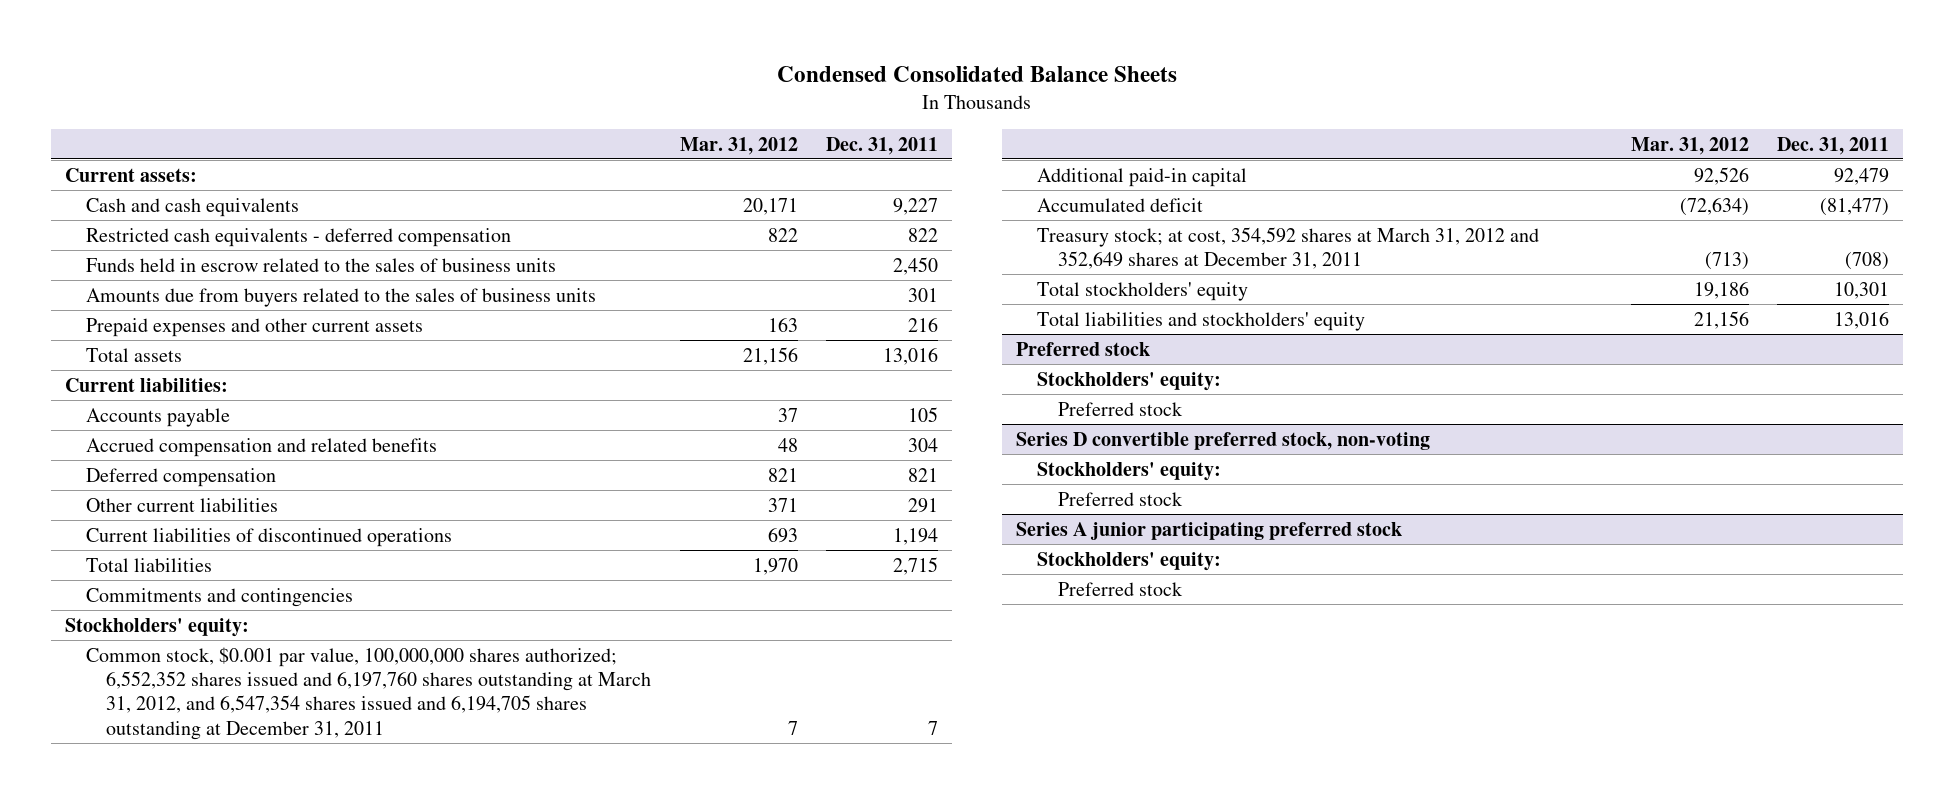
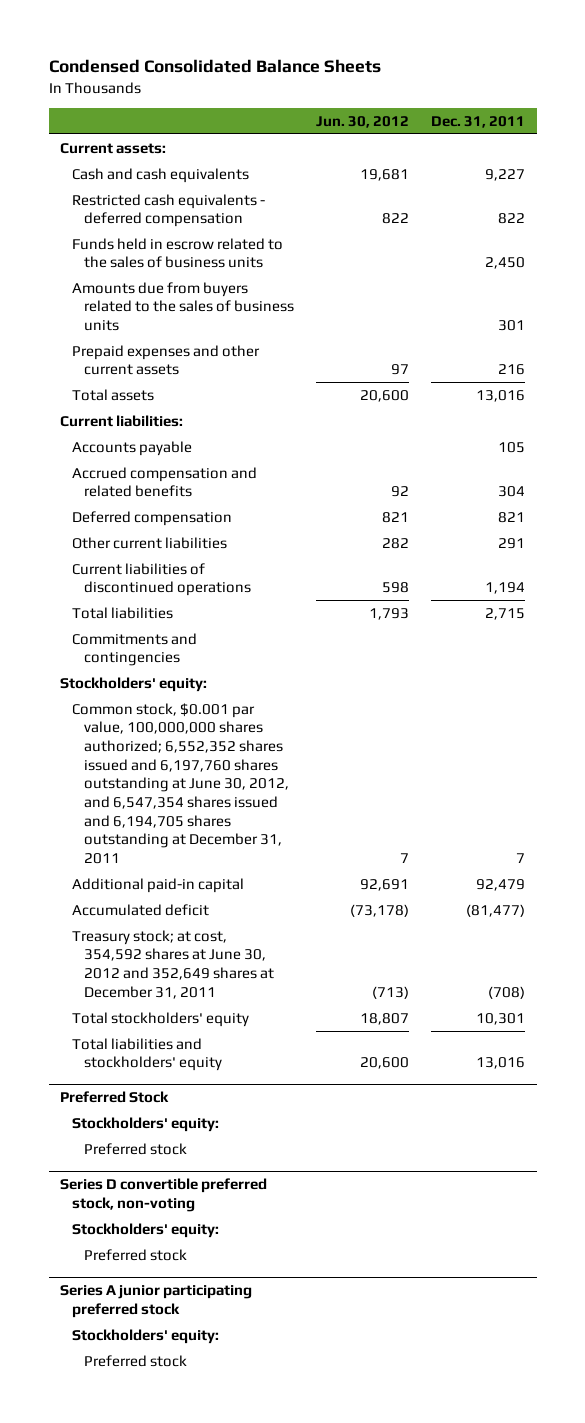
- | Mar. 31, 2012 | Dec. 31, 2011
+ | Jun. 30, 2012 | Dec. 31, 2011
- Common stock, $0.001 par value, 100,000,000 shares authorized; 6,552,352 shares issued and 6,197,760 shares outstanding at March 31, 2012, and 6,547,354 shares issued and 6,194,705 shares outstanding at December 31, 2011 | 7 | 7
+ Common stock, $0.001 par value, 100,000,000 shares authorized; 6,552,352 shares issued and 6,197,760 shares outstanding at June 30, 2012, and 6,547,354 shares issued and 6,194,705 shares outstanding at December 31, 2011 | 7 | 7
- Treasury stock; at cost, 354,592 shares at March 31, 2012 and 352,649 shares at December 31, 2011 | (713) | (708)
+ Treasury stock; at cost, 354,592 shares at June 30, 2012 and 352,649 shares at December 31, 2011 | (713) | (708)
- Preferred stock
+ Preferred Stock

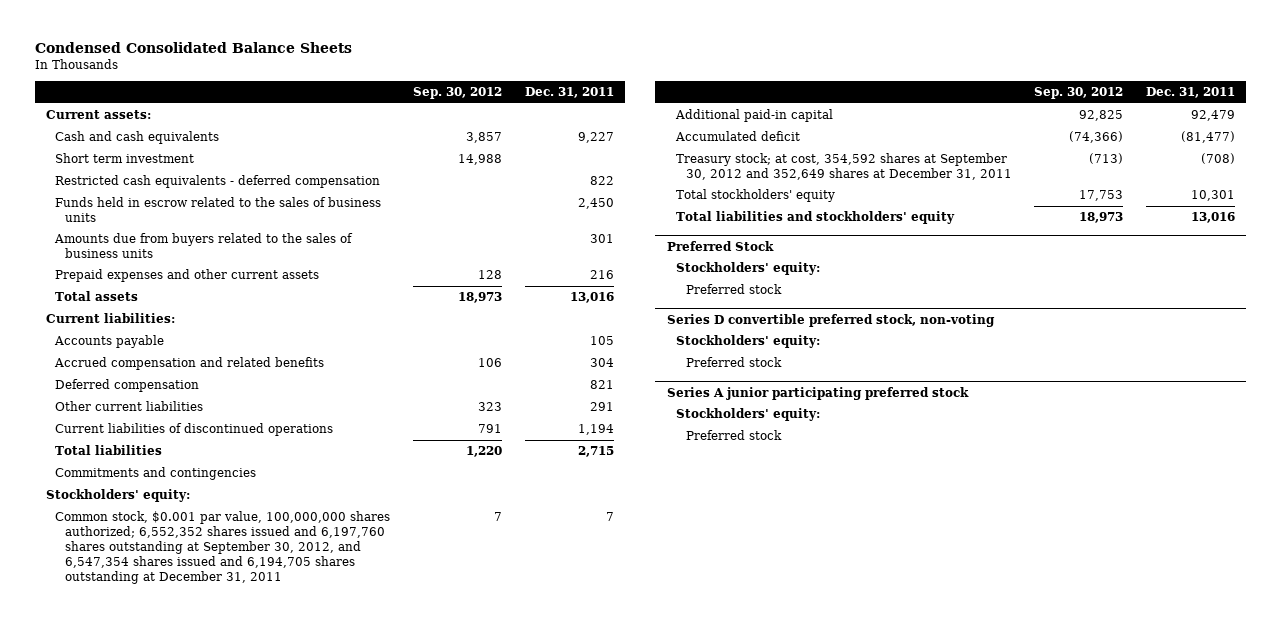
- | Jun. 30, 2012 | Dec. 31, 2011
+ | Sep. 30, 2012 | Dec. 31, 2011
+ Short term investment | 14,988 |
- Common stock, $0.001 par value, 100,000,000 shares authorized; 6,552,352 shares issued and 6,197,760 shares outstanding at June 30, 2012, and 6,547,354 shares issued and 6,194,705 shares outstanding at December 31, 2011 | 7 | 7
+ Common stock, $0.001 par value, 100,000,000 shares authorized; 6,552,352 shares issued and 6,197,760 shares outstanding at September 30, 2012, and 6,547,354 shares issued and 6,194,705 shares outstanding at December 31, 2011 | 7 | 7
- Treasury stock; at cost, 354,592 shares at June 30, 2012 and 352,649 shares at December 31, 2011 | (713) | (708)
+ Treasury stock; at cost, 354,592 shares at September 30, 2012 and 352,649 shares at December 31, 2011 | (713) | (708)

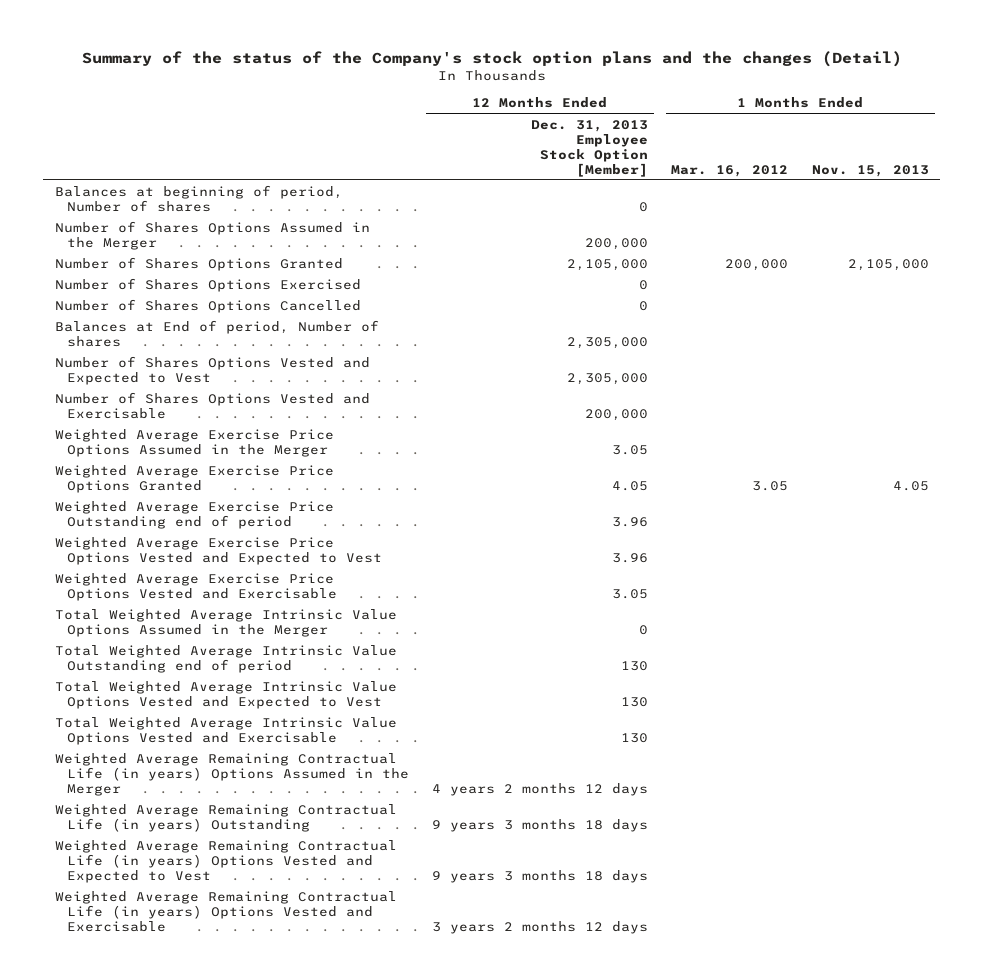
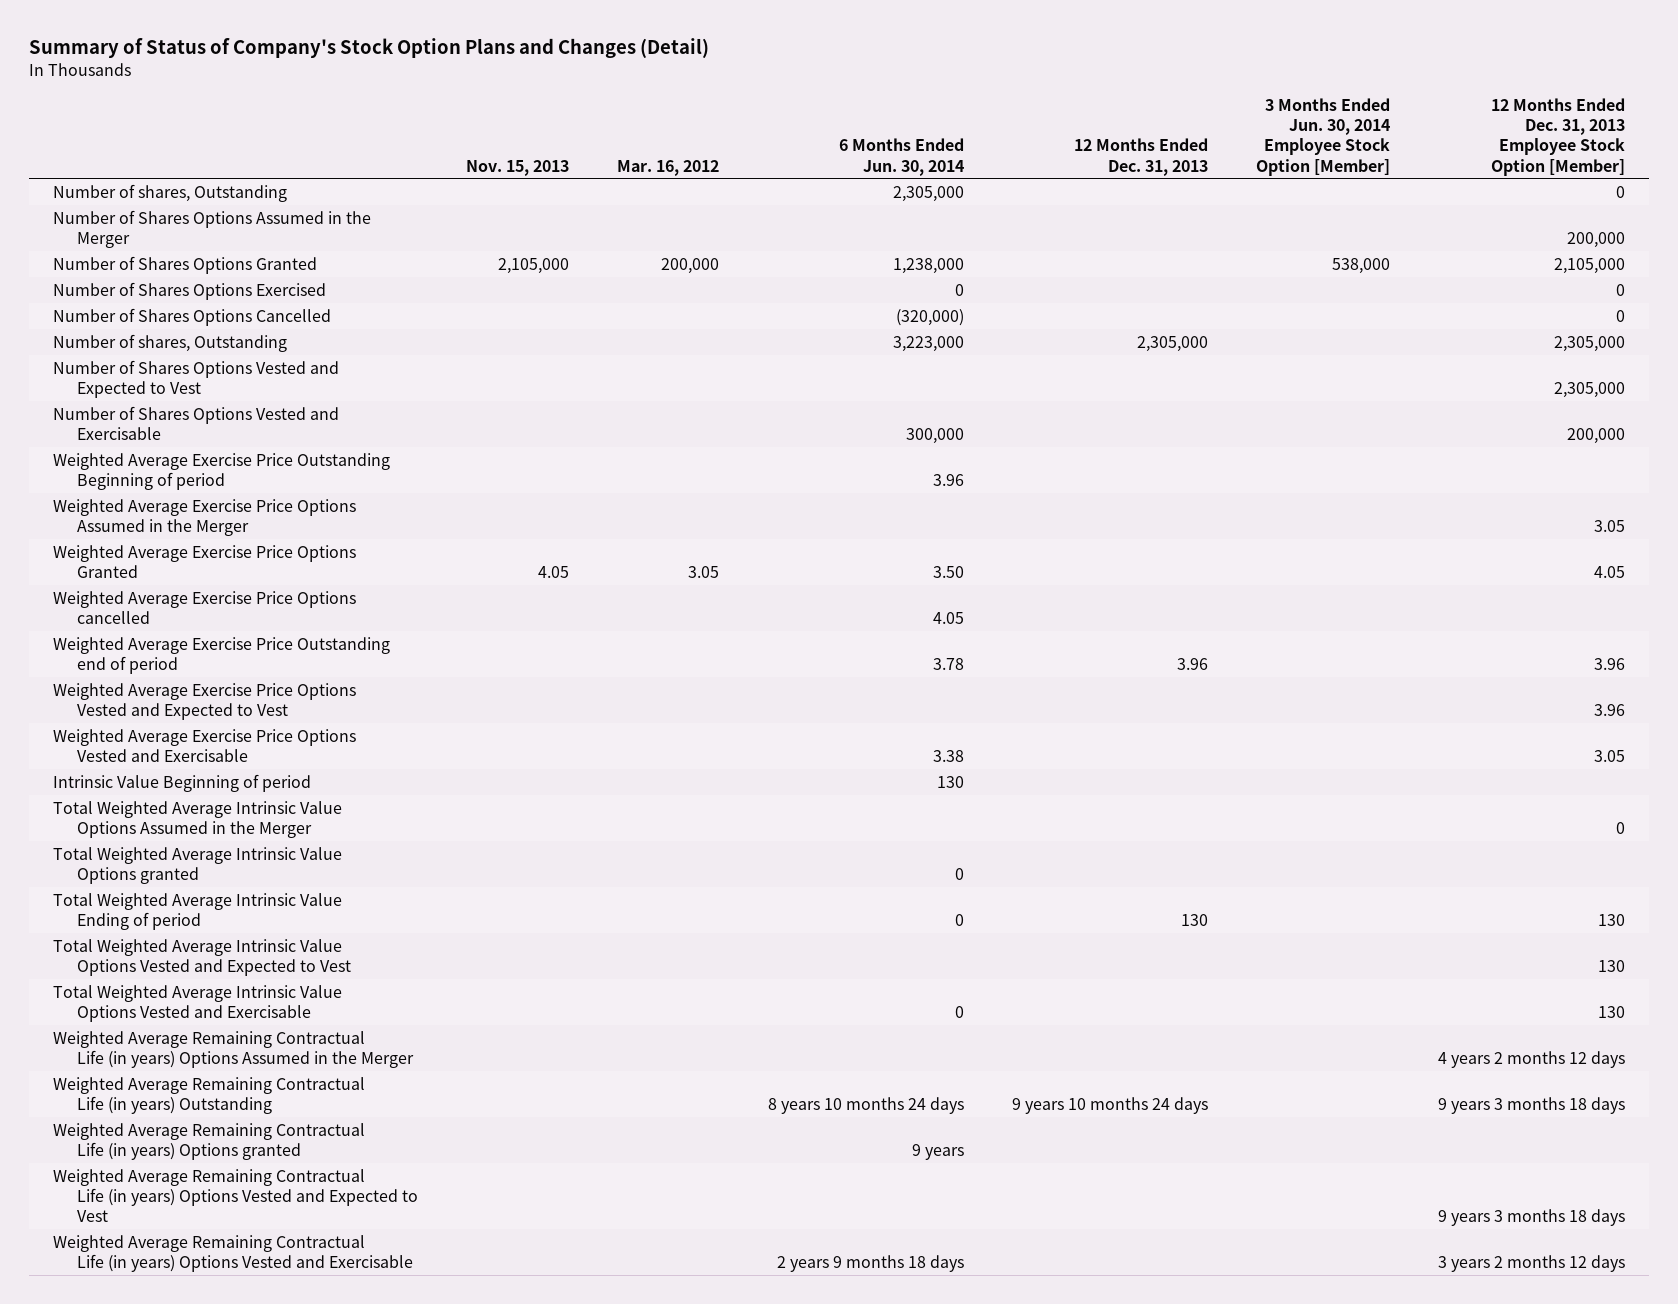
- Summary of the status of the Company's stock option plans and the changes (Detail)
+ Summary of Status of Company's Stock Option Plans and Changes (Detail)
- | 12 Months Ended Dec. 31, 2013 Employee Stock Option [Member] | 1 Months Ended Mar. 16, 2012 | 1 Months Ended Nov. 15, 2013
+ | Nov. 15, 2013 | Mar. 16, 2012 | 6 Months Ended Jun. 30, 2014 | 12 Months Ended Dec. 31, 2013 | 3 Months Ended Jun. 30, 2014 Employee Stock Option [Member] | 12 Months Ended Dec. 31, 2013 Employee Stock Option [Member]
- Balances at beginning of period, Number of shares | 0 | |
+ Number of shares, Outstanding | | | 2,305,000 | | | 0
- Balances at End of period, Number of shares | 2,305,000 | |
+ Number of shares, Outstanding | | | 3,223,000 | 2,305,000 | | 2,305,000
+ Weighted Average Exercise Price Outstanding Beginning of period | | | 3.96 | | |
+ Weighted Average Exercise Price Options cancelled | | | 4.05 | | |
+ Intrinsic Value Beginning of period | | | 130 | | |
- Total Weighted Average Intrinsic Value Outstanding end of period | 130 | |
+ Total Weighted Average Intrinsic Value Options granted | | | 0 | | |
+ Total Weighted Average Intrinsic Value Ending of period | | | 0 | 130 | | 130
+ Weighted Average Remaining Contractual Life (in years) Options granted | | | 9 years | | |

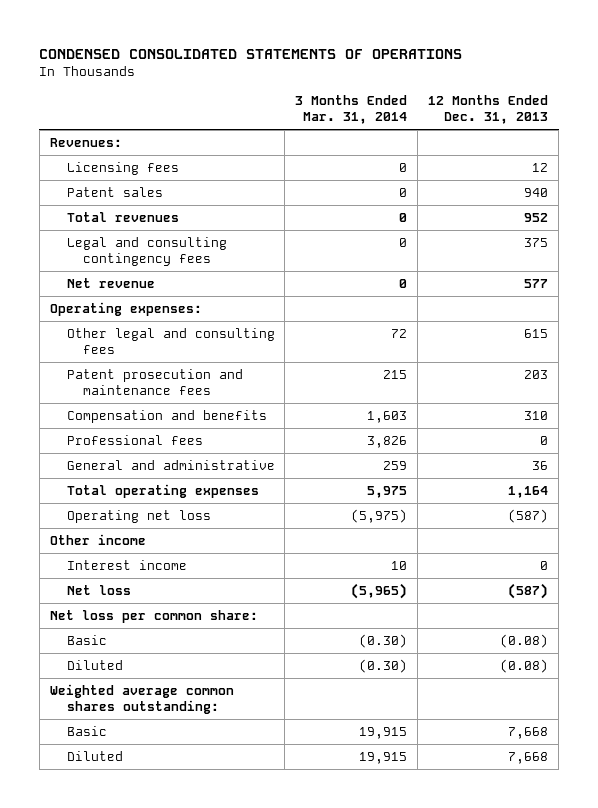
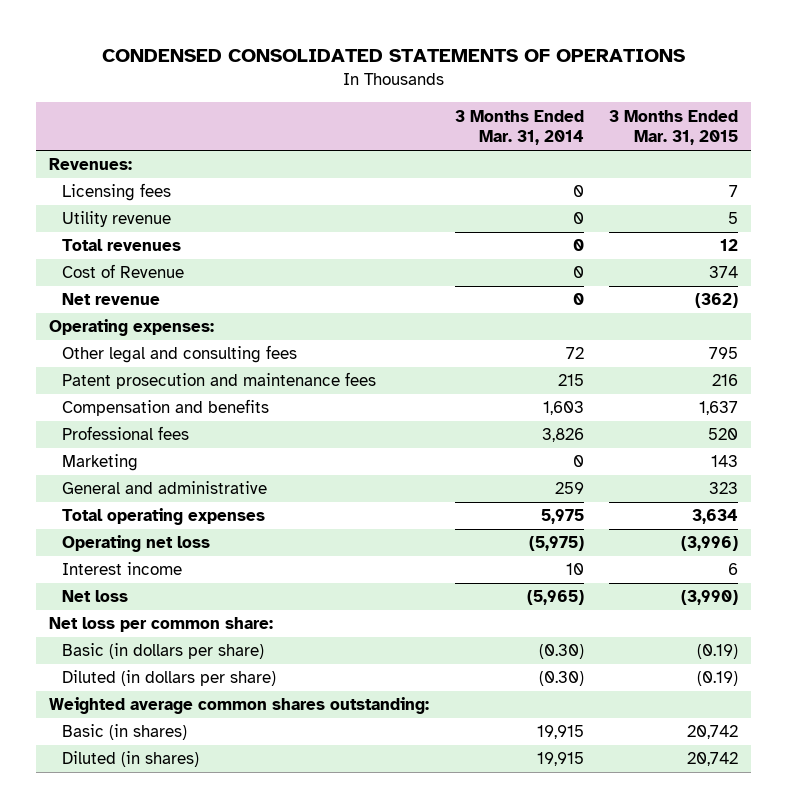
- | 3 Months Ended Mar. 31, 2014 | 12 Months Ended Dec. 31, 2013
+ | 3 Months Ended Mar. 31, 2014 | 3 Months Ended Mar. 31, 2015
- Patent sales | 0 | 940
+ Utility revenue | 0 | 5
- Legal and consulting contingency fees | 0 | 375
+ Cost of Revenue | 0 | 374
+ Marketing | 0 | 143
- Other income
- Basic | (0.30) | (0.08)
- Diluted | (0.30) | (0.08)
+ Basic (in dollars per share) | (0.30) | (0.19)
+ Diluted (in dollars per share) | (0.30) | (0.19)
- Basic | 19,915 | 7,668
- Diluted | 19,915 | 7,668
+ Basic (in shares) | 19,915 | 20,742
+ Diluted (in shares) | 19,915 | 20,742

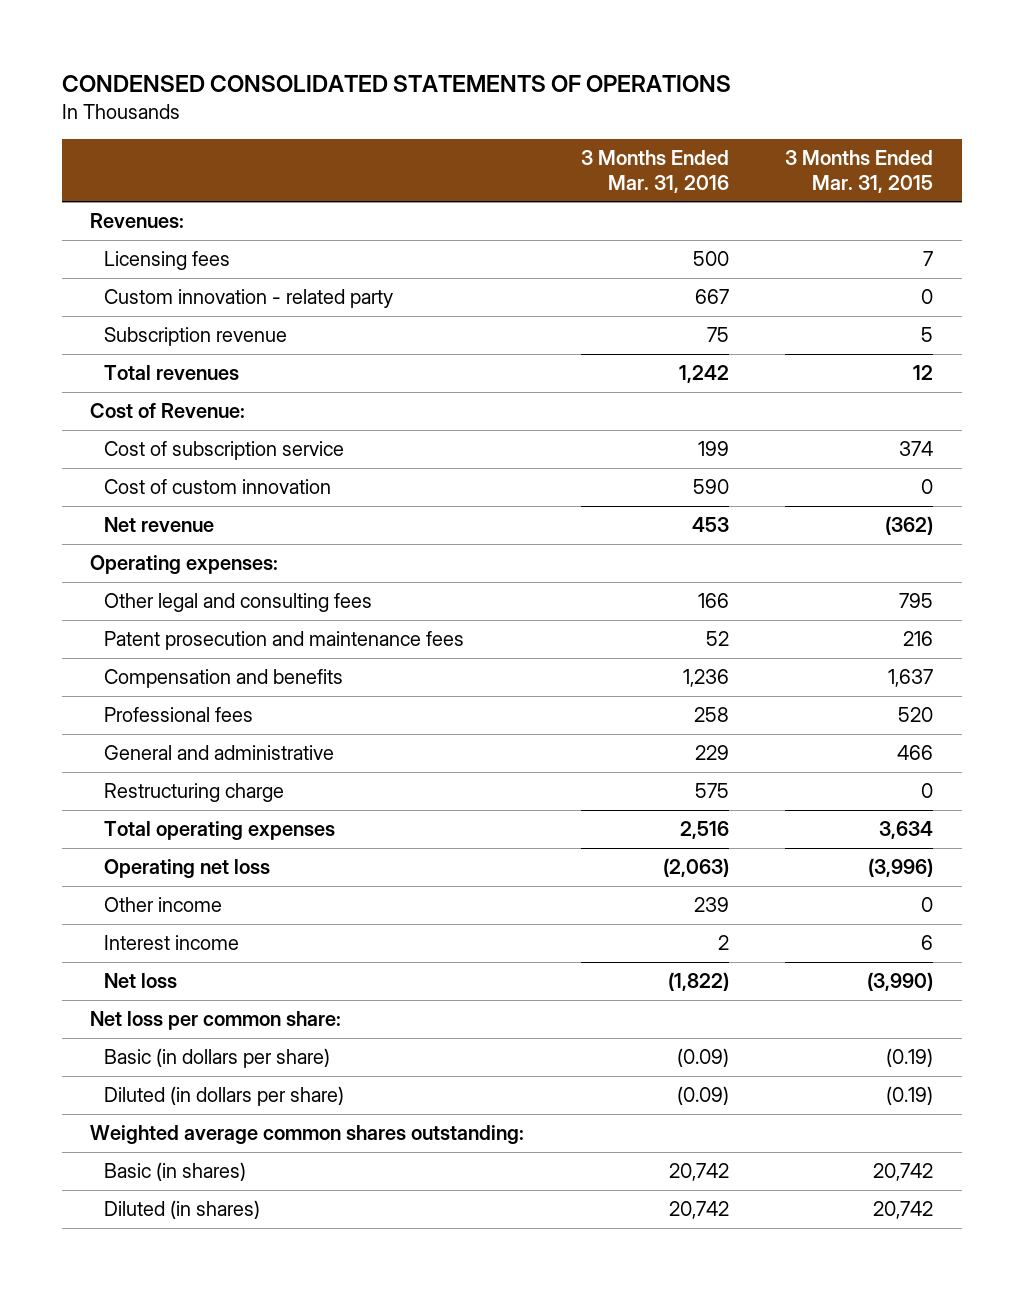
- | 3 Months Ended Mar. 31, 2014 | 3 Months Ended Mar. 31, 2015
+ | 3 Months Ended Mar. 31, 2016 | 3 Months Ended Mar. 31, 2015
- Utility revenue | 0 | 5
+ Custom innovation - related party | 667 | 0
+ Subscription revenue | 75 | 5
- Cost of Revenue | 0 | 374
+ Cost of Revenue:
+ Cost of subscription service | 199 | 374
+ Cost of custom innovation | 590 | 0
- Marketing | 0 | 143
- General and administrative | 259 | 323
+ General and administrative | 229 | 466
+ Restructuring charge | 575 | 0
+ Other income | 239 | 0

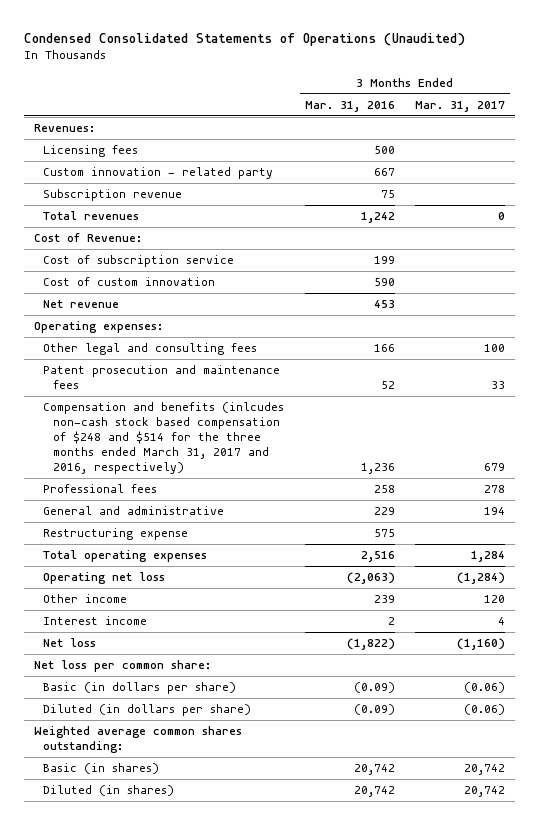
- CONDENSED CONSOLIDATED STATEMENTS OF OPERATIONS
+ Condensed Consolidated Statements of Operations (Unaudited)
- | 3 Months Ended Mar. 31, 2016 | 3 Months Ended Mar. 31, 2015
+ | 3 Months Ended Mar. 31, 2016 | 3 Months Ended Mar. 31, 2017
- Compensation and benefits | 1,236 | 1,637
+ Compensation and benefits (inlcudes non-cash stock based compensation of $248 and $514 for the three months ended March 31, 2017 and 2016, respectively) | 1,236 | 679
- Restructuring charge | 575 | 0
+ Restructuring expense | 575 |

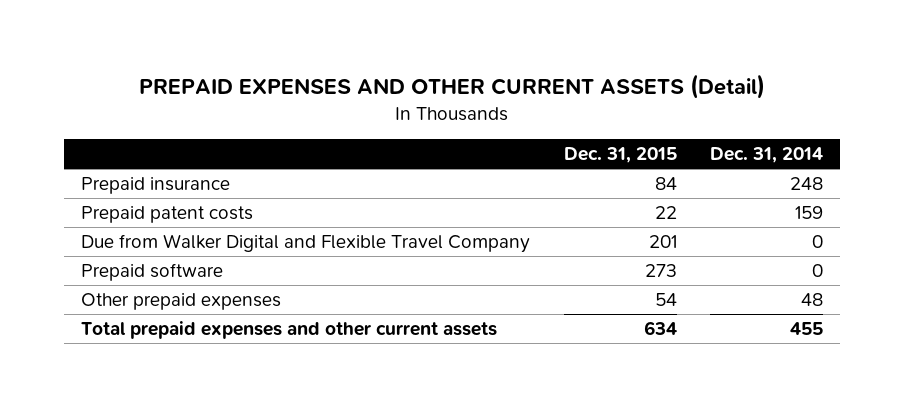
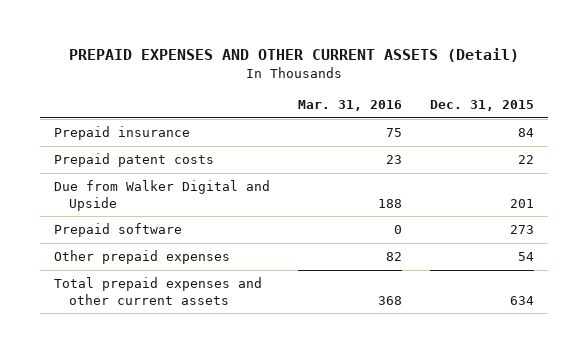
- | Dec. 31, 2015 | Dec. 31, 2014
+ | Mar. 31, 2016 | Dec. 31, 2015
- Due from Walker Digital and Flexible Travel Company | 201 | 0
+ Due from Walker Digital and Upside | 188 | 201

